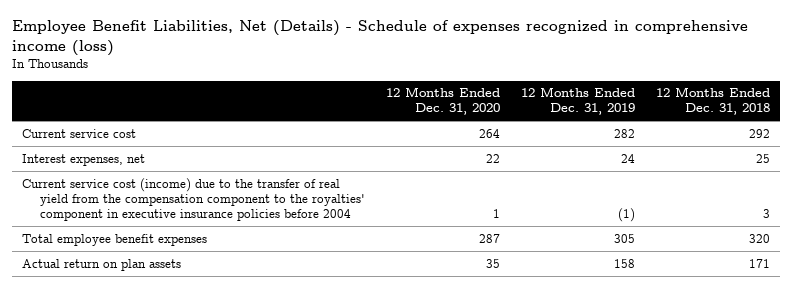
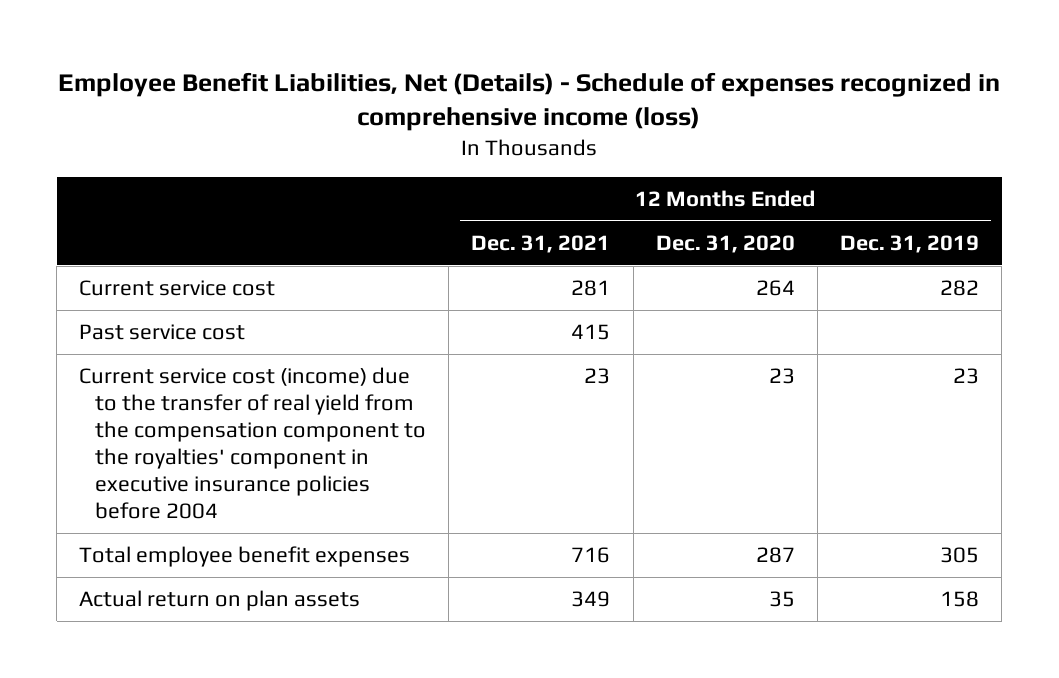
- | 12 Months Ended Dec. 31, 2020 | 12 Months Ended Dec. 31, 2019 | 12 Months Ended Dec. 31, 2018
+ | 12 Months Ended Dec. 31, 2021 | 12 Months Ended Dec. 31, 2020 | 12 Months Ended Dec. 31, 2019
- Interest expenses, net | 22 | 24 | 25
- Current service cost (income) due to the transfer of real yield from the compensation component to the royalties' component in executive insurance policies before 2004 | 1 | (1) | 3
+ Past service cost | 415 | |
+ Current service cost (income) due to the transfer of real yield from the compensation component to the royalties' component in executive insurance policies before 2004 | 23 | 23 | 23

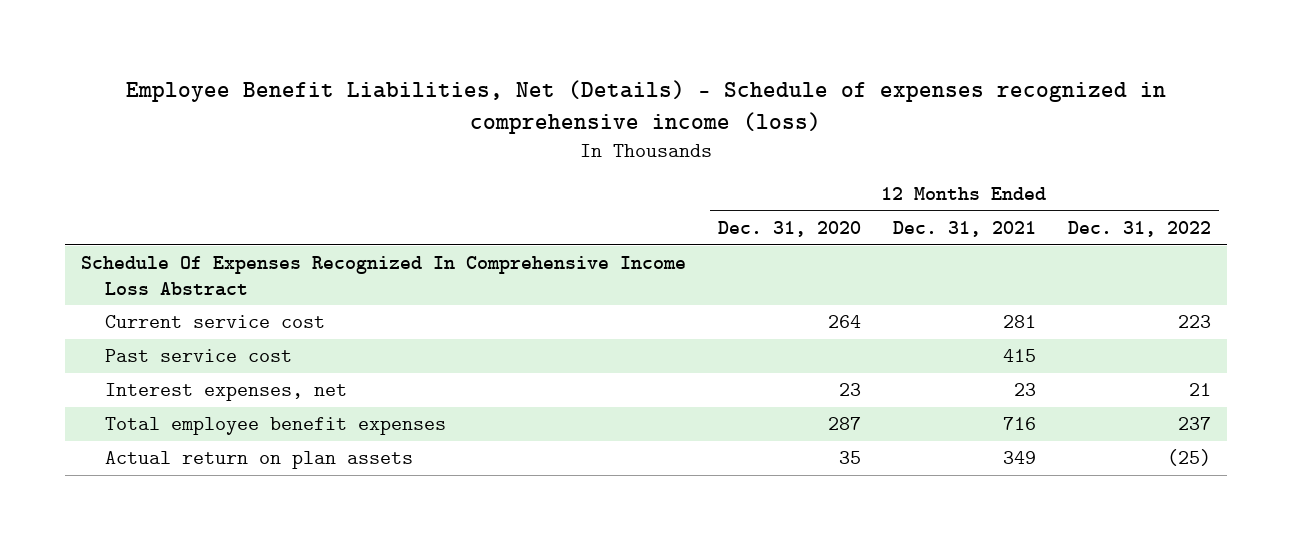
- | 12 Months Ended Dec. 31, 2021 | 12 Months Ended Dec. 31, 2020 | 12 Months Ended Dec. 31, 2019
+ | 12 Months Ended Dec. 31, 2020 | 12 Months Ended Dec. 31, 2021 | 12 Months Ended Dec. 31, 2022
+ Schedule Of Expenses Recognized In Comprehensive Income Loss Abstract
- Current service cost (income) due to the transfer of real yield from the compensation component to the royalties' component in executive insurance policies before 2004 | 23 | 23 | 23
+ Interest expenses, net | 23 | 23 | 21

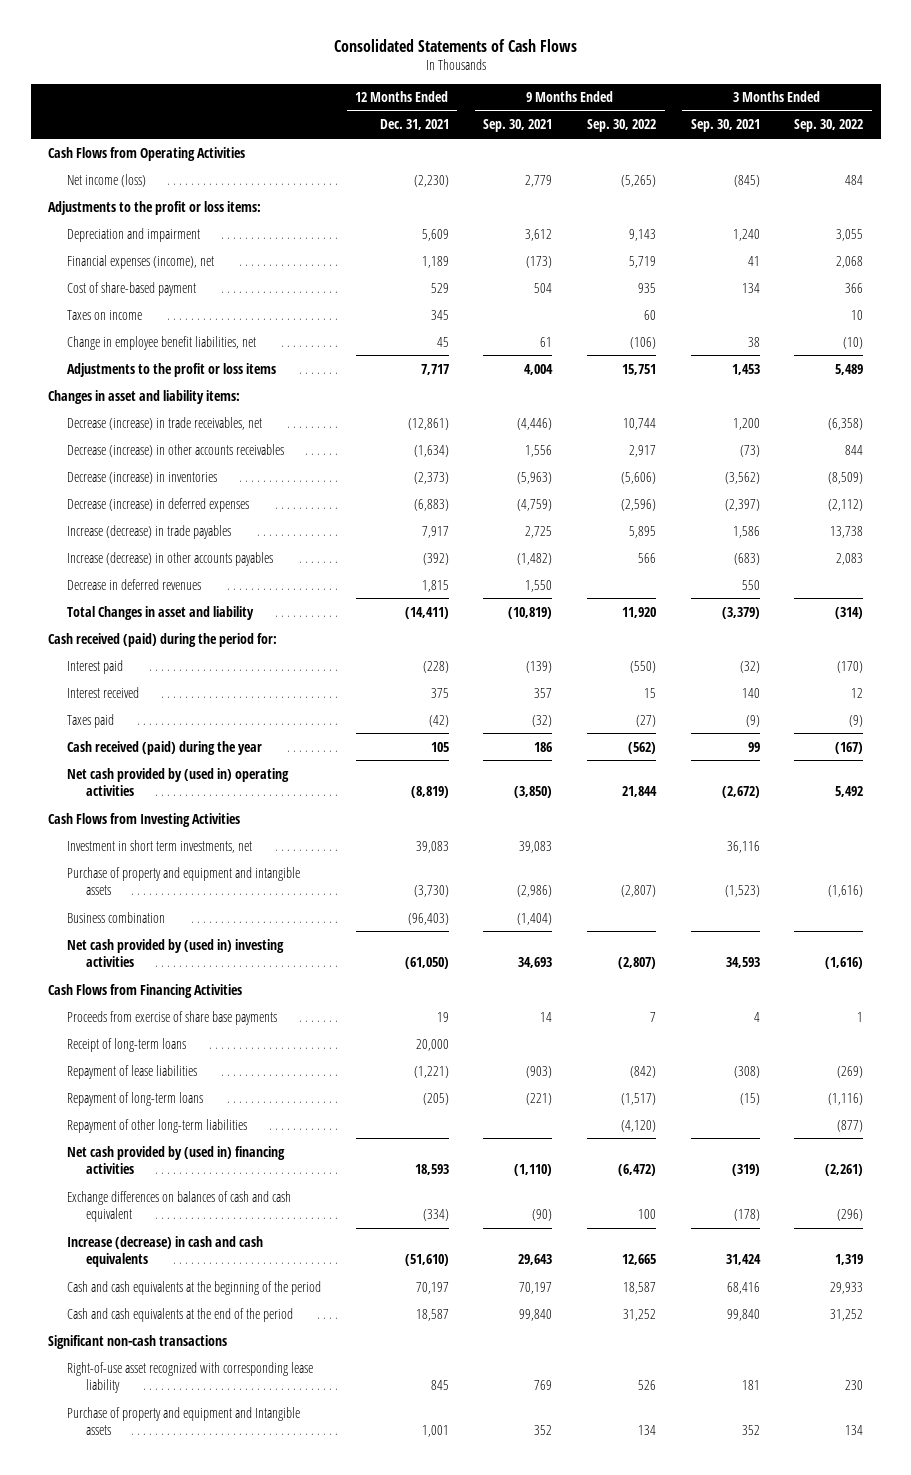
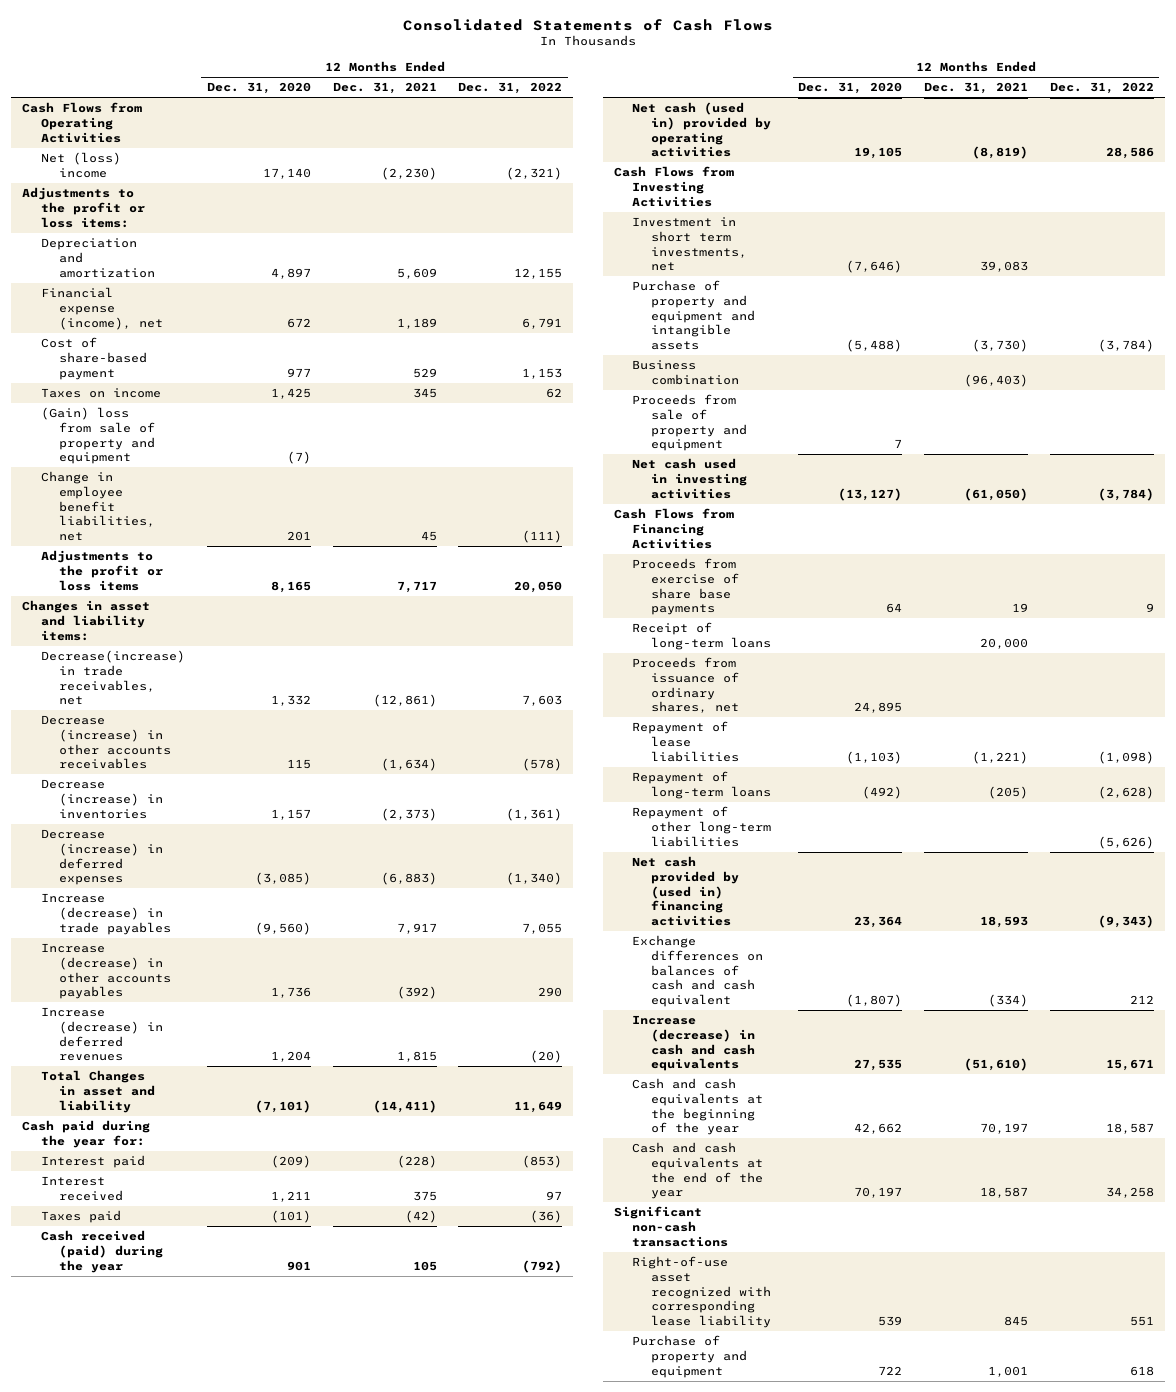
- | 12 Months Ended Dec. 31, 2021 | 9 Months Ended Sep. 30, 2021 | 9 Months Ended Sep. 30, 2022 | 3 Months Ended Sep. 30, 2021 | 3 Months Ended Sep. 30, 2022
+ | 12 Months Ended Dec. 31, 2020 | 12 Months Ended Dec. 31, 2021 | 12 Months Ended Dec. 31, 2022
- Net income (loss) | (2,230) | 2,779 | (5,265) | (845) | 484
+ Net (loss) income | 17,140 | (2,230) | (2,321)
- Depreciation and impairment | 5,609 | 3,612 | 9,143 | 1,240 | 3,055
- Financial expenses (income), net | 1,189 | (173) | 5,719 | 41 | 2,068
+ Depreciation and amortization | 4,897 | 5,609 | 12,155
+ Financial expense (income), net | 672 | 1,189 | 6,791
+ (Gain) loss from sale of property and equipment | (7) | |
- Decrease (increase) in trade receivables, net | (12,861) | (4,446) | 10,744 | 1,200 | (6,358)
+ Decrease(increase) in trade receivables, net | 1,332 | (12,861) | 7,603
- Decrease in deferred revenues | 1,815 | 1,550 | | 550 |
+ Increase (decrease) in deferred revenues | 1,204 | 1,815 | (20)
- Cash received (paid) during the period for:
+ Cash paid during the year for:
- Net cash provided by (used in) operating activities | (8,819) | (3,850) | 21,844 | (2,672) | 5,492
+ Net cash (used in) provided by operating activities | 19,105 | (8,819) | 28,586
- Net cash provided by (used in) investing activities | (61,050) | 34,693 | (2,807) | 34,593 | (1,616)
+ Proceeds from sale of property and equipment | 7 | |
+ Net cash used in investing activities | (13,127) | (61,050) | (3,784)
+ Proceeds from issuance of ordinary shares, net | 24,895 | |
- Cash and cash equivalents at the beginning of the period | 70,197 | 70,197 | 18,587 | 68,416 | 29,933
- Cash and cash equivalents at the end of the period | 18,587 | 99,840 | 31,252 | 99,840 | 31,252
+ Cash and cash equivalents at the beginning of the year | 42,662 | 70,197 | 18,587
+ Cash and cash equivalents at the end of the year | 70,197 | 18,587 | 34,258
- Purchase of property and equipment and Intangible assets | 1,001 | 352 | 134 | 352 | 134
+ Purchase of property and equipment | 722 | 1,001 | 618

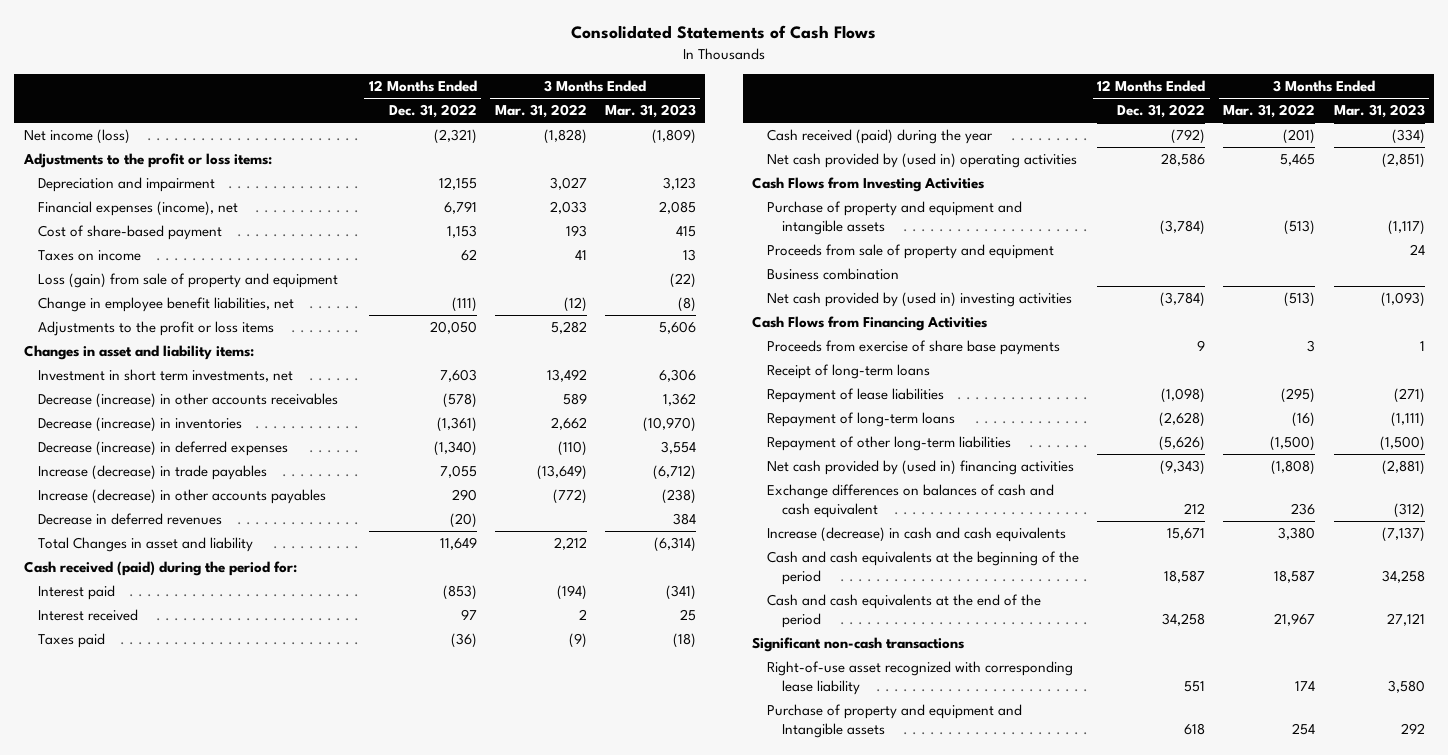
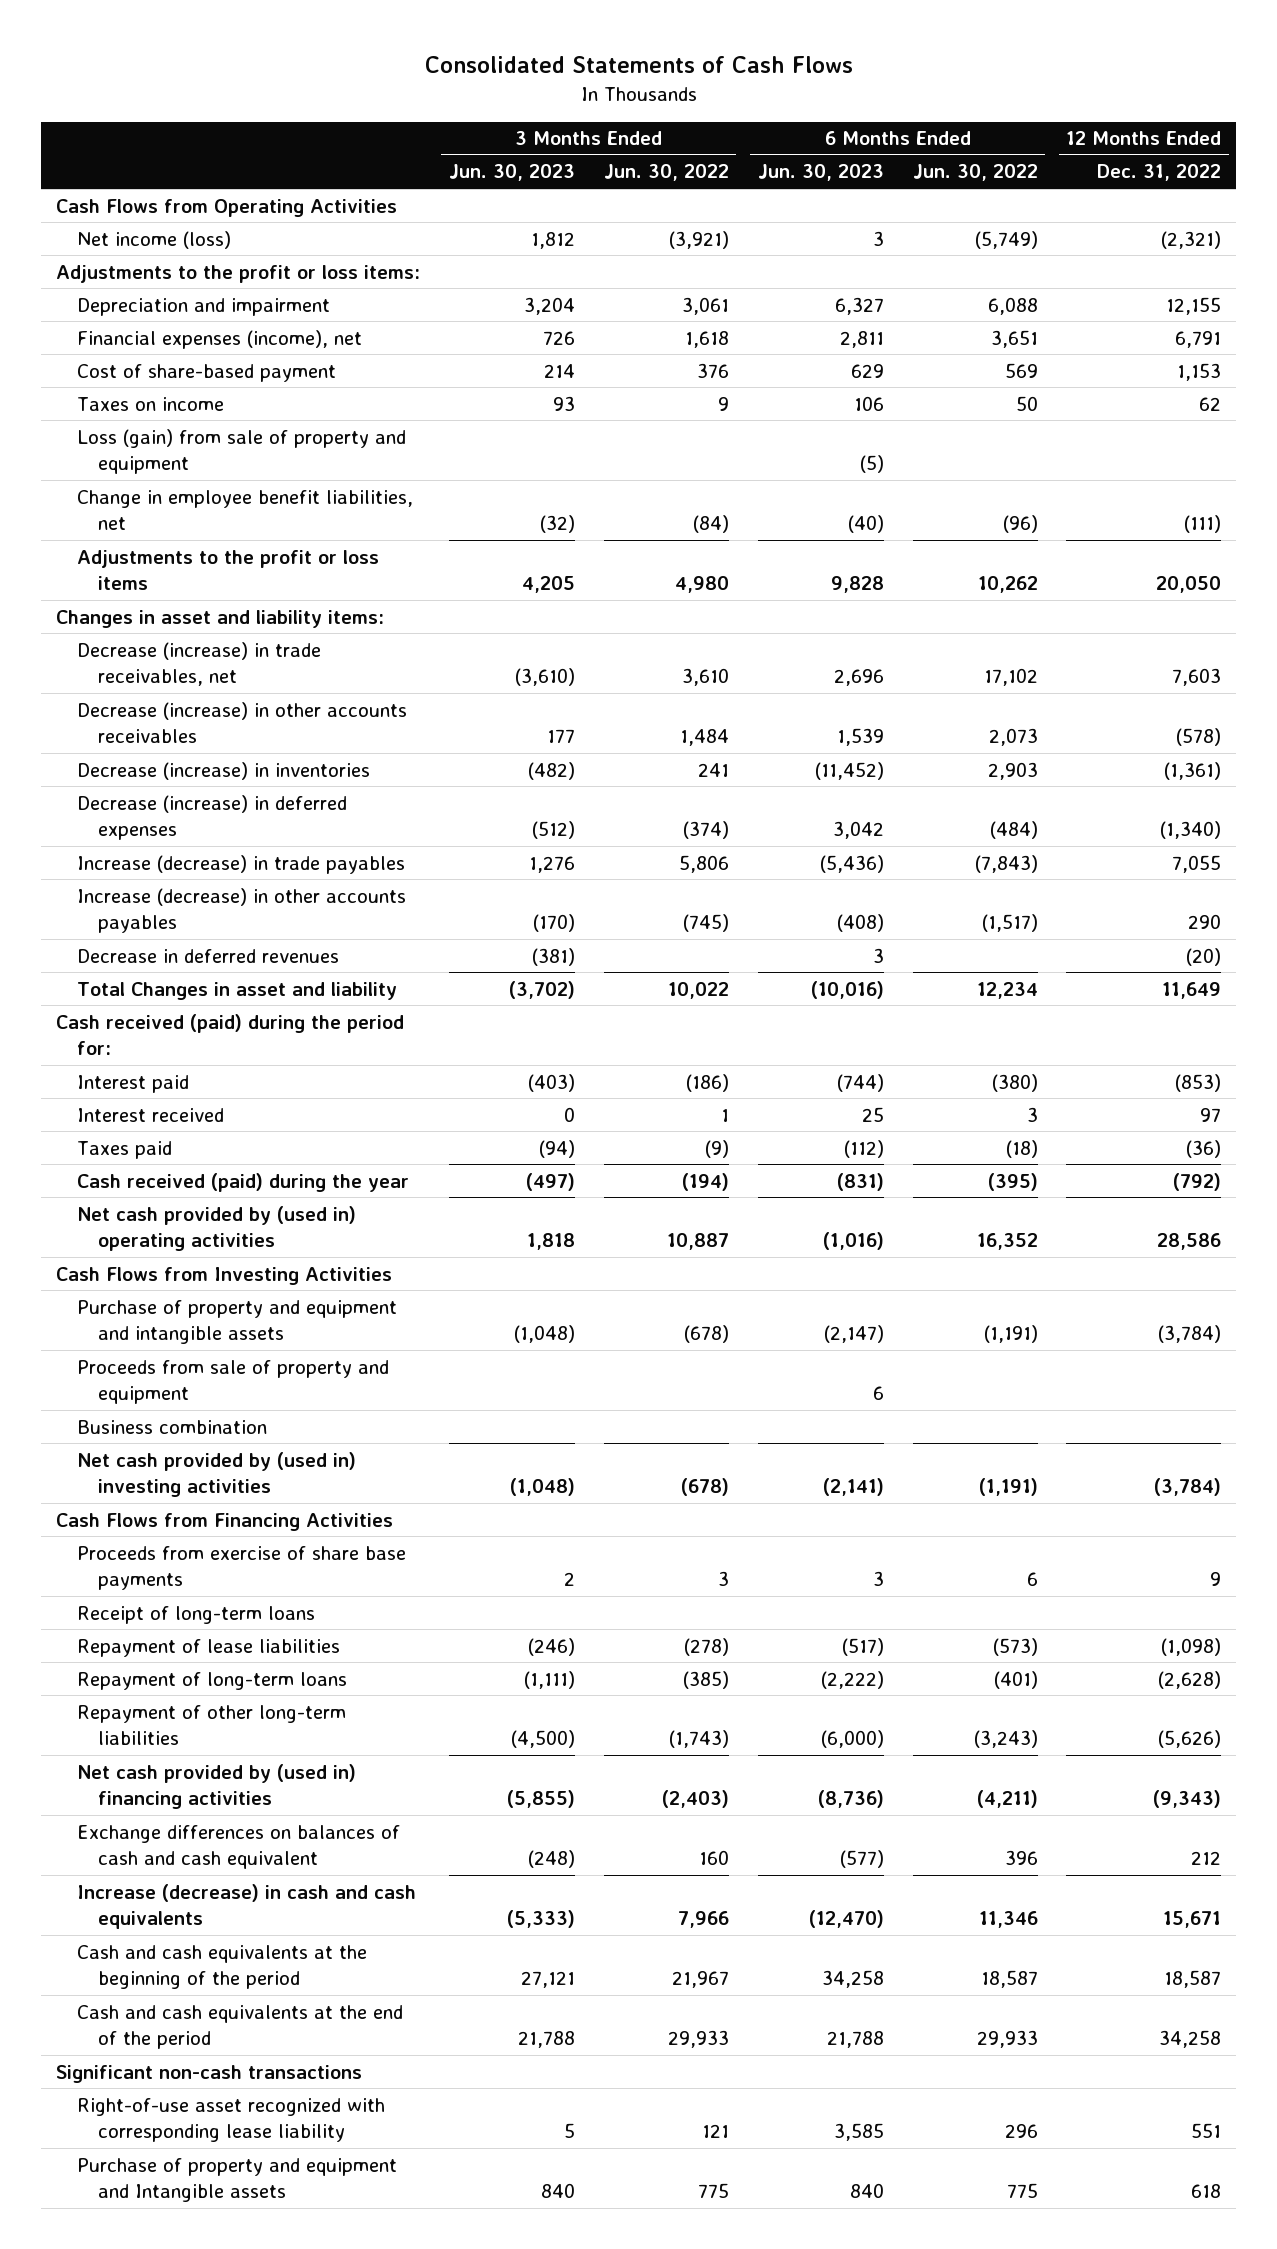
- | 12 Months Ended Dec. 31, 2022 | 3 Months Ended Mar. 31, 2022 | 3 Months Ended Mar. 31, 2023
+ | 3 Months Ended Jun. 30, 2023 | 3 Months Ended Jun. 30, 2022 | 6 Months Ended Jun. 30, 2023 | 6 Months Ended Jun. 30, 2022 | 12 Months Ended Dec. 31, 2022
+ Cash Flows from Operating Activities
- Investment in short term investments, net | 7,603 | 13,492 | 6,306
+ Decrease (increase) in trade receivables, net | (3,610) | 3,610 | 2,696 | 17,102 | 7,603

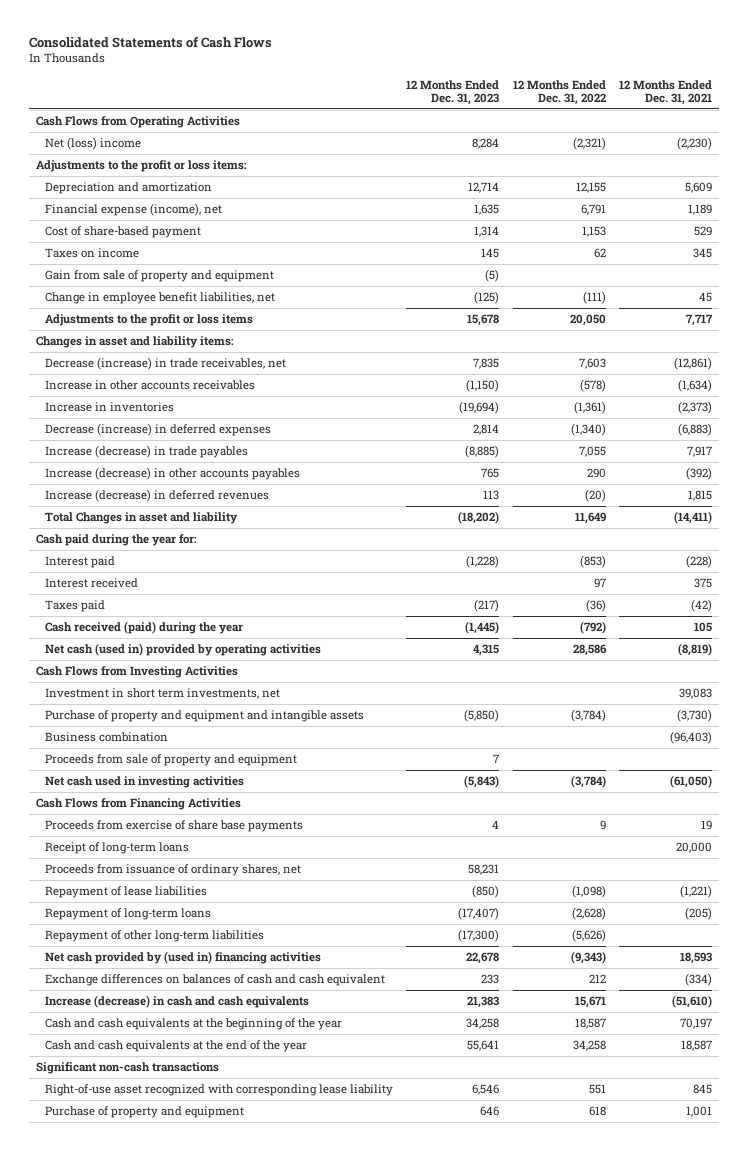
- | 3 Months Ended Jun. 30, 2023 | 3 Months Ended Jun. 30, 2022 | 6 Months Ended Jun. 30, 2023 | 6 Months Ended Jun. 30, 2022 | 12 Months Ended Dec. 31, 2022
+ | 12 Months Ended Dec. 31, 2023 | 12 Months Ended Dec. 31, 2022 | 12 Months Ended Dec. 31, 2021
- Net income (loss) | 1,812 | (3,921) | 3 | (5,749) | (2,321)
+ Net (loss) income | 8,284 | (2,321) | (2,230)
- Depreciation and impairment | 3,204 | 3,061 | 6,327 | 6,088 | 12,155
- Financial expenses (income), net | 726 | 1,618 | 2,811 | 3,651 | 6,791
+ Depreciation and amortization | 12,714 | 12,155 | 5,609
+ Financial expense (income), net | 1,635 | 6,791 | 1,189
- Loss (gain) from sale of property and equipment | | | (5) | |
+ Gain from sale of property and equipment | (5) | |
- Decrease (increase) in other accounts receivables | 177 | 1,484 | 1,539 | 2,073 | (578)
- Decrease (increase) in inventories | (482) | 241 | (11,452) | 2,903 | (1,361)
+ Increase in other accounts receivables | (1,150) | (578) | (1,634)
+ Increase in inventories | (19,694) | (1,361) | (2,373)
- Decrease in deferred revenues | (381) | | 3 | | (20)
+ Increase (decrease) in deferred revenues | 113 | (20) | 1,815
- Cash received (paid) during the period for:
+ Cash paid during the year for:
- Net cash provided by (used in) operating activities | 1,818 | 10,887 | (1,016) | 16,352 | 28,586
+ Net cash (used in) provided by operating activities | 4,315 | 28,586 | (8,819)
+ Investment in short term investments, net | | | 39,083
- Net cash provided by (used in) investing activities | (1,048) | (678) | (2,141) | (1,191) | (3,784)
moved down: Proceeds from sale of property and equipment | 7 | |
+ Net cash used in investing activities | (5,843) | (3,784) | (61,050)
+ Proceeds from issuance of ordinary shares, net | 58,231 | |
- Cash and cash equivalents at the beginning of the period | 27,121 | 21,967 | 34,258 | 18,587 | 18,587
- Cash and cash equivalents at the end of the period | 21,788 | 29,933 | 21,788 | 29,933 | 34,258
+ Cash and cash equivalents at the beginning of the year | 34,258 | 18,587 | 70,197
+ Cash and cash equivalents at the end of the year | 55,641 | 34,258 | 18,587
- Purchase of property and equipment and Intangible assets | 840 | 775 | 840 | 775 | 618
+ Purchase of property and equipment | 646 | 618 | 1,001

